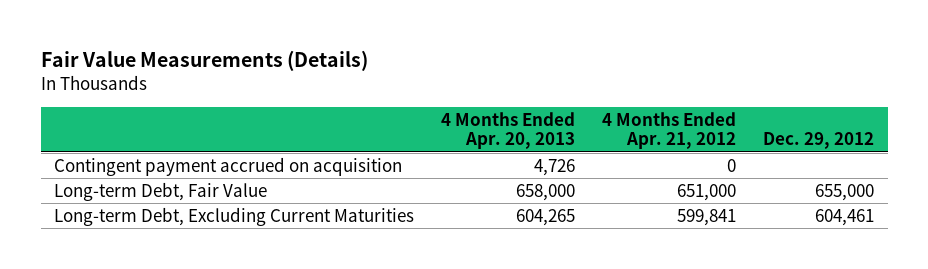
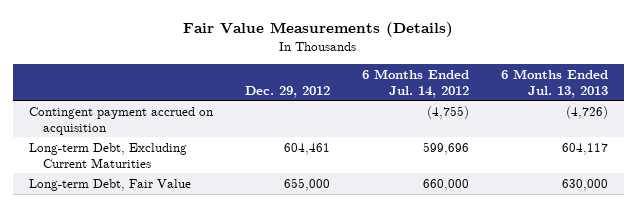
- | 4 Months Ended Apr. 20, 2013 | 4 Months Ended Apr. 21, 2012 | Dec. 29, 2012
+ | Dec. 29, 2012 | 6 Months Ended Jul. 14, 2012 | 6 Months Ended Jul. 13, 2013
moved down: Long-term Debt, Fair Value | 655,000 | 660,000 | 630,000

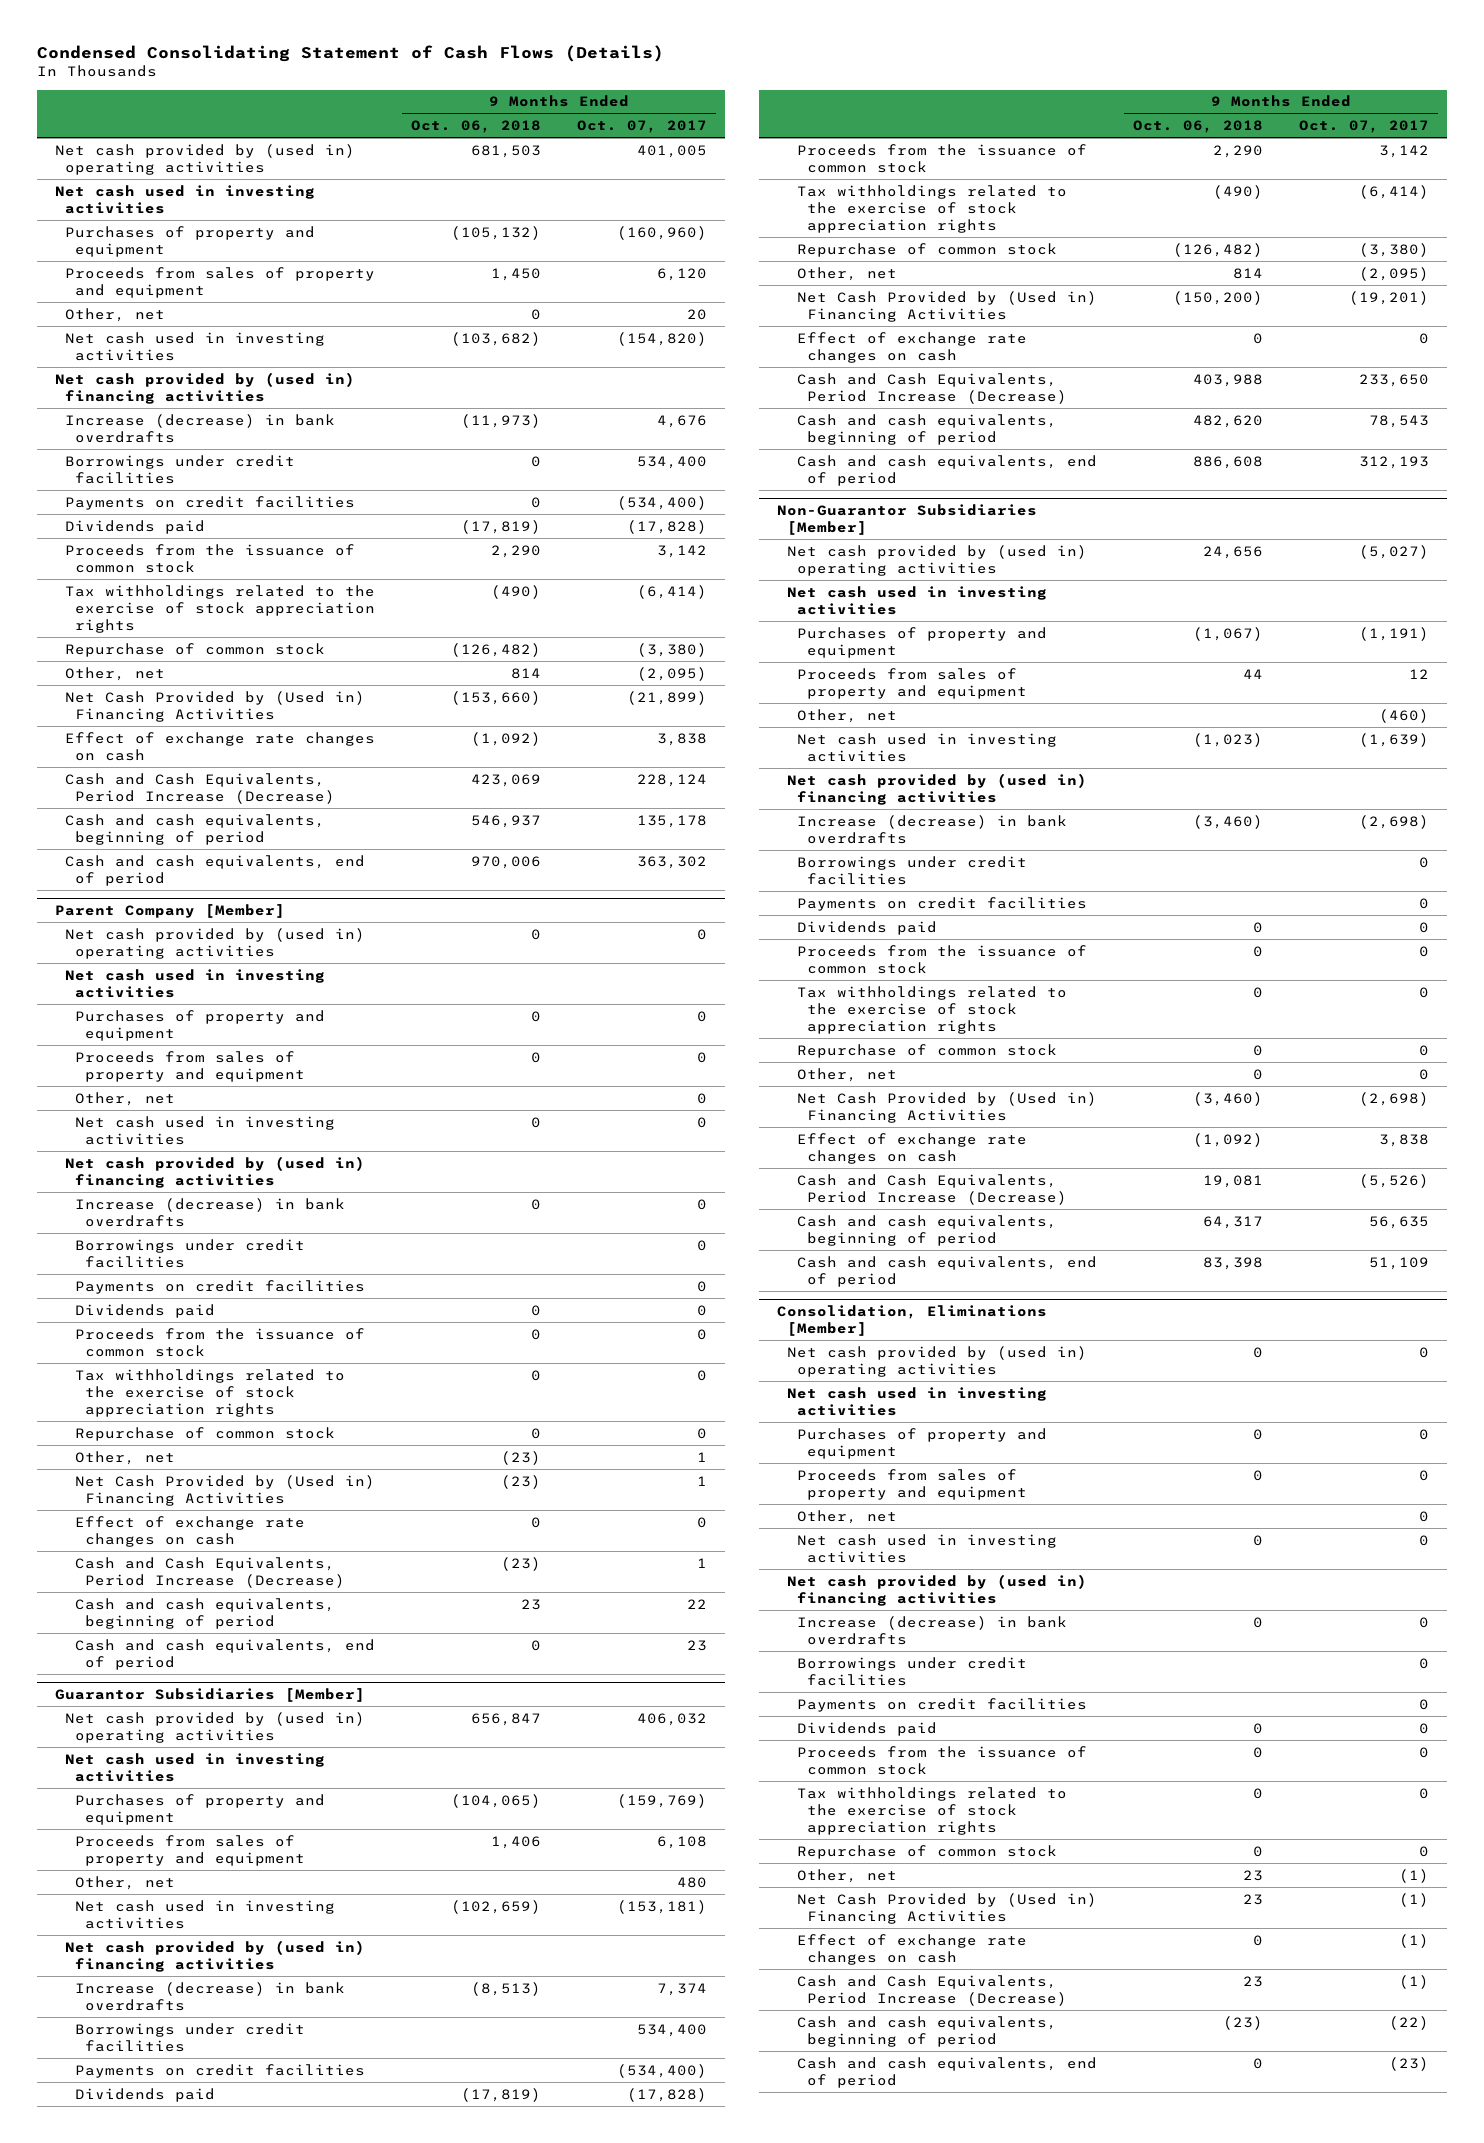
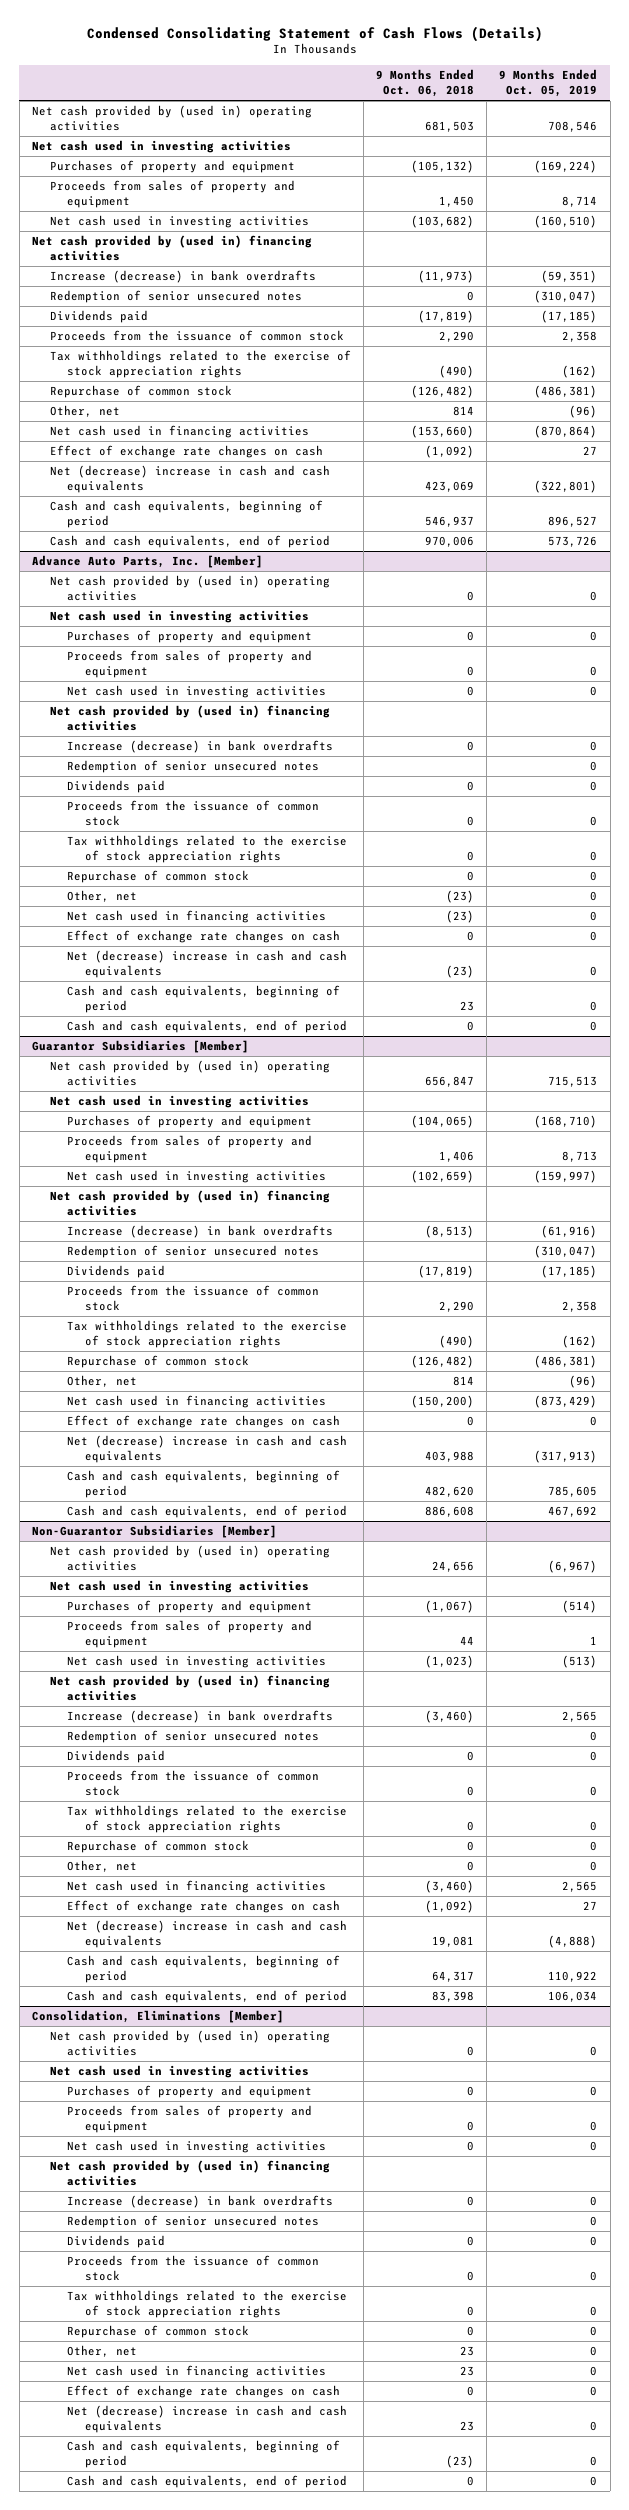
- | 9 Months Ended Oct. 06, 2018 | 9 Months Ended Oct. 07, 2017
+ | 9 Months Ended Oct. 06, 2018 | 9 Months Ended Oct. 05, 2019
- Other, net | 0 | 20
- Borrowings under credit facilities | 0 | 534,400
- Payments on credit facilities | 0 | (534,400)
+ Redemption of senior unsecured notes | 0 | (310,047)
- Net Cash Provided by (Used in) Financing Activities | (153,660) | (21,899)
+ Net cash used in financing activities | (153,660) | (870,864)
- Cash and Cash Equivalents, Period Increase (Decrease) | 423,069 | 228,124
+ Net (decrease) increase in cash and cash equivalents | 423,069 | (322,801)
- Parent Company [Member]
+ Advance Auto Parts, Inc. [Member]
- Other, net | | 0
- Borrowings under credit facilities | | 0
- Payments on credit facilities | | 0
+ Redemption of senior unsecured notes | | 0
- Net Cash Provided by (Used in) Financing Activities | (23) | 1
+ Net cash used in financing activities | (23) | 0
- Cash and Cash Equivalents, Period Increase (Decrease) | (23) | 1
+ Net (decrease) increase in cash and cash equivalents | (23) | 0
@ Guarantor Subsidiaries [Member]
- Other, net | | 480
- Borrowings under credit facilities | | 534,400
- Payments on credit facilities | | (534,400)
+ Redemption of senior unsecured notes | | (310,047)
- Net Cash Provided by (Used in) Financing Activities | (150,200) | (19,201)
+ Net cash used in financing activities | (150,200) | (873,429)
- Cash and Cash Equivalents, Period Increase (Decrease) | 403,988 | 233,650
+ Net (decrease) increase in cash and cash equivalents | 403,988 | (317,913)
@ Non-Guarantor Subsidiaries [Member]
- Other, net | | (460)
- Borrowings under credit facilities | | 0
- Payments on credit facilities | | 0
+ Redemption of senior unsecured notes | | 0
- Net Cash Provided by (Used in) Financing Activities | (3,460) | (2,698)
+ Net cash used in financing activities | (3,460) | 2,565
- Cash and Cash Equivalents, Period Increase (Decrease) | 19,081 | (5,526)
+ Net (decrease) increase in cash and cash equivalents | 19,081 | (4,888)
@ Consolidation, Eliminations [Member]
- Other, net | | 0
- Borrowings under credit facilities | | 0
- Payments on credit facilities | | 0
+ Redemption of senior unsecured notes | | 0
- Net Cash Provided by (Used in) Financing Activities | 23 | (1)
+ Net cash used in financing activities | 23 | 0
- Cash and Cash Equivalents, Period Increase (Decrease) | 23 | (1)
+ Net (decrease) increase in cash and cash equivalents | 23 | 0

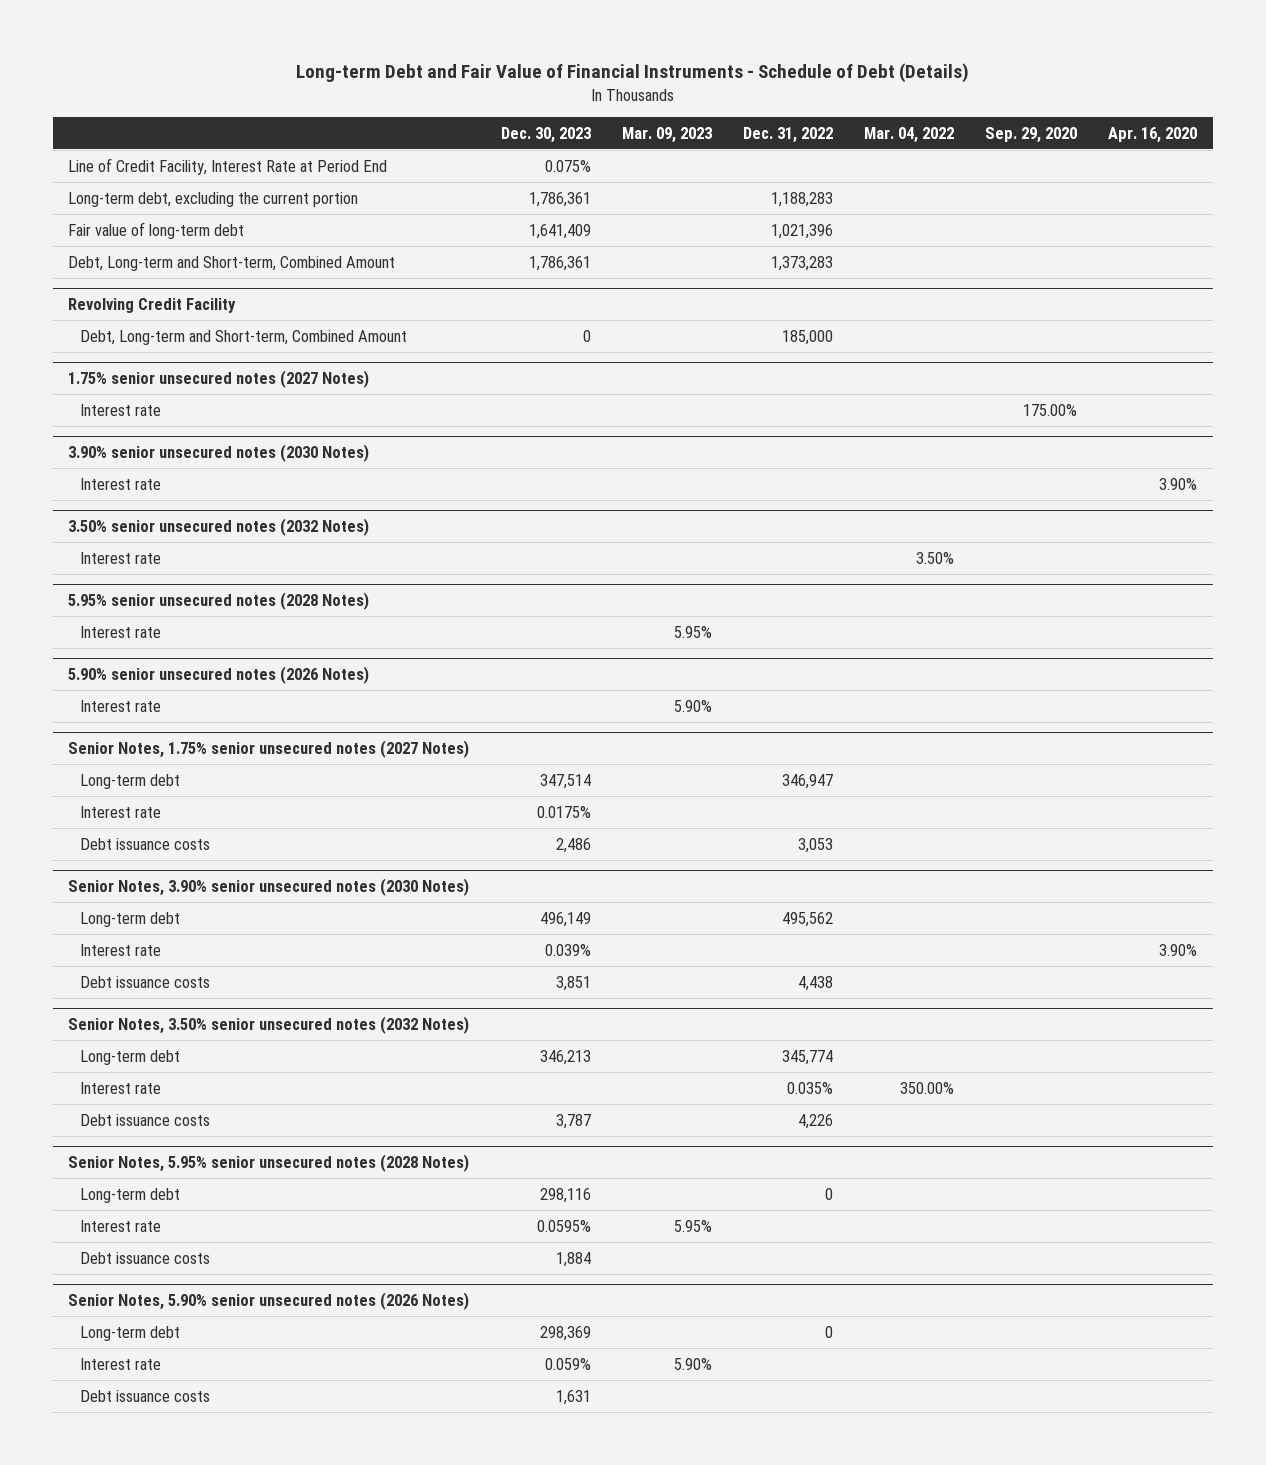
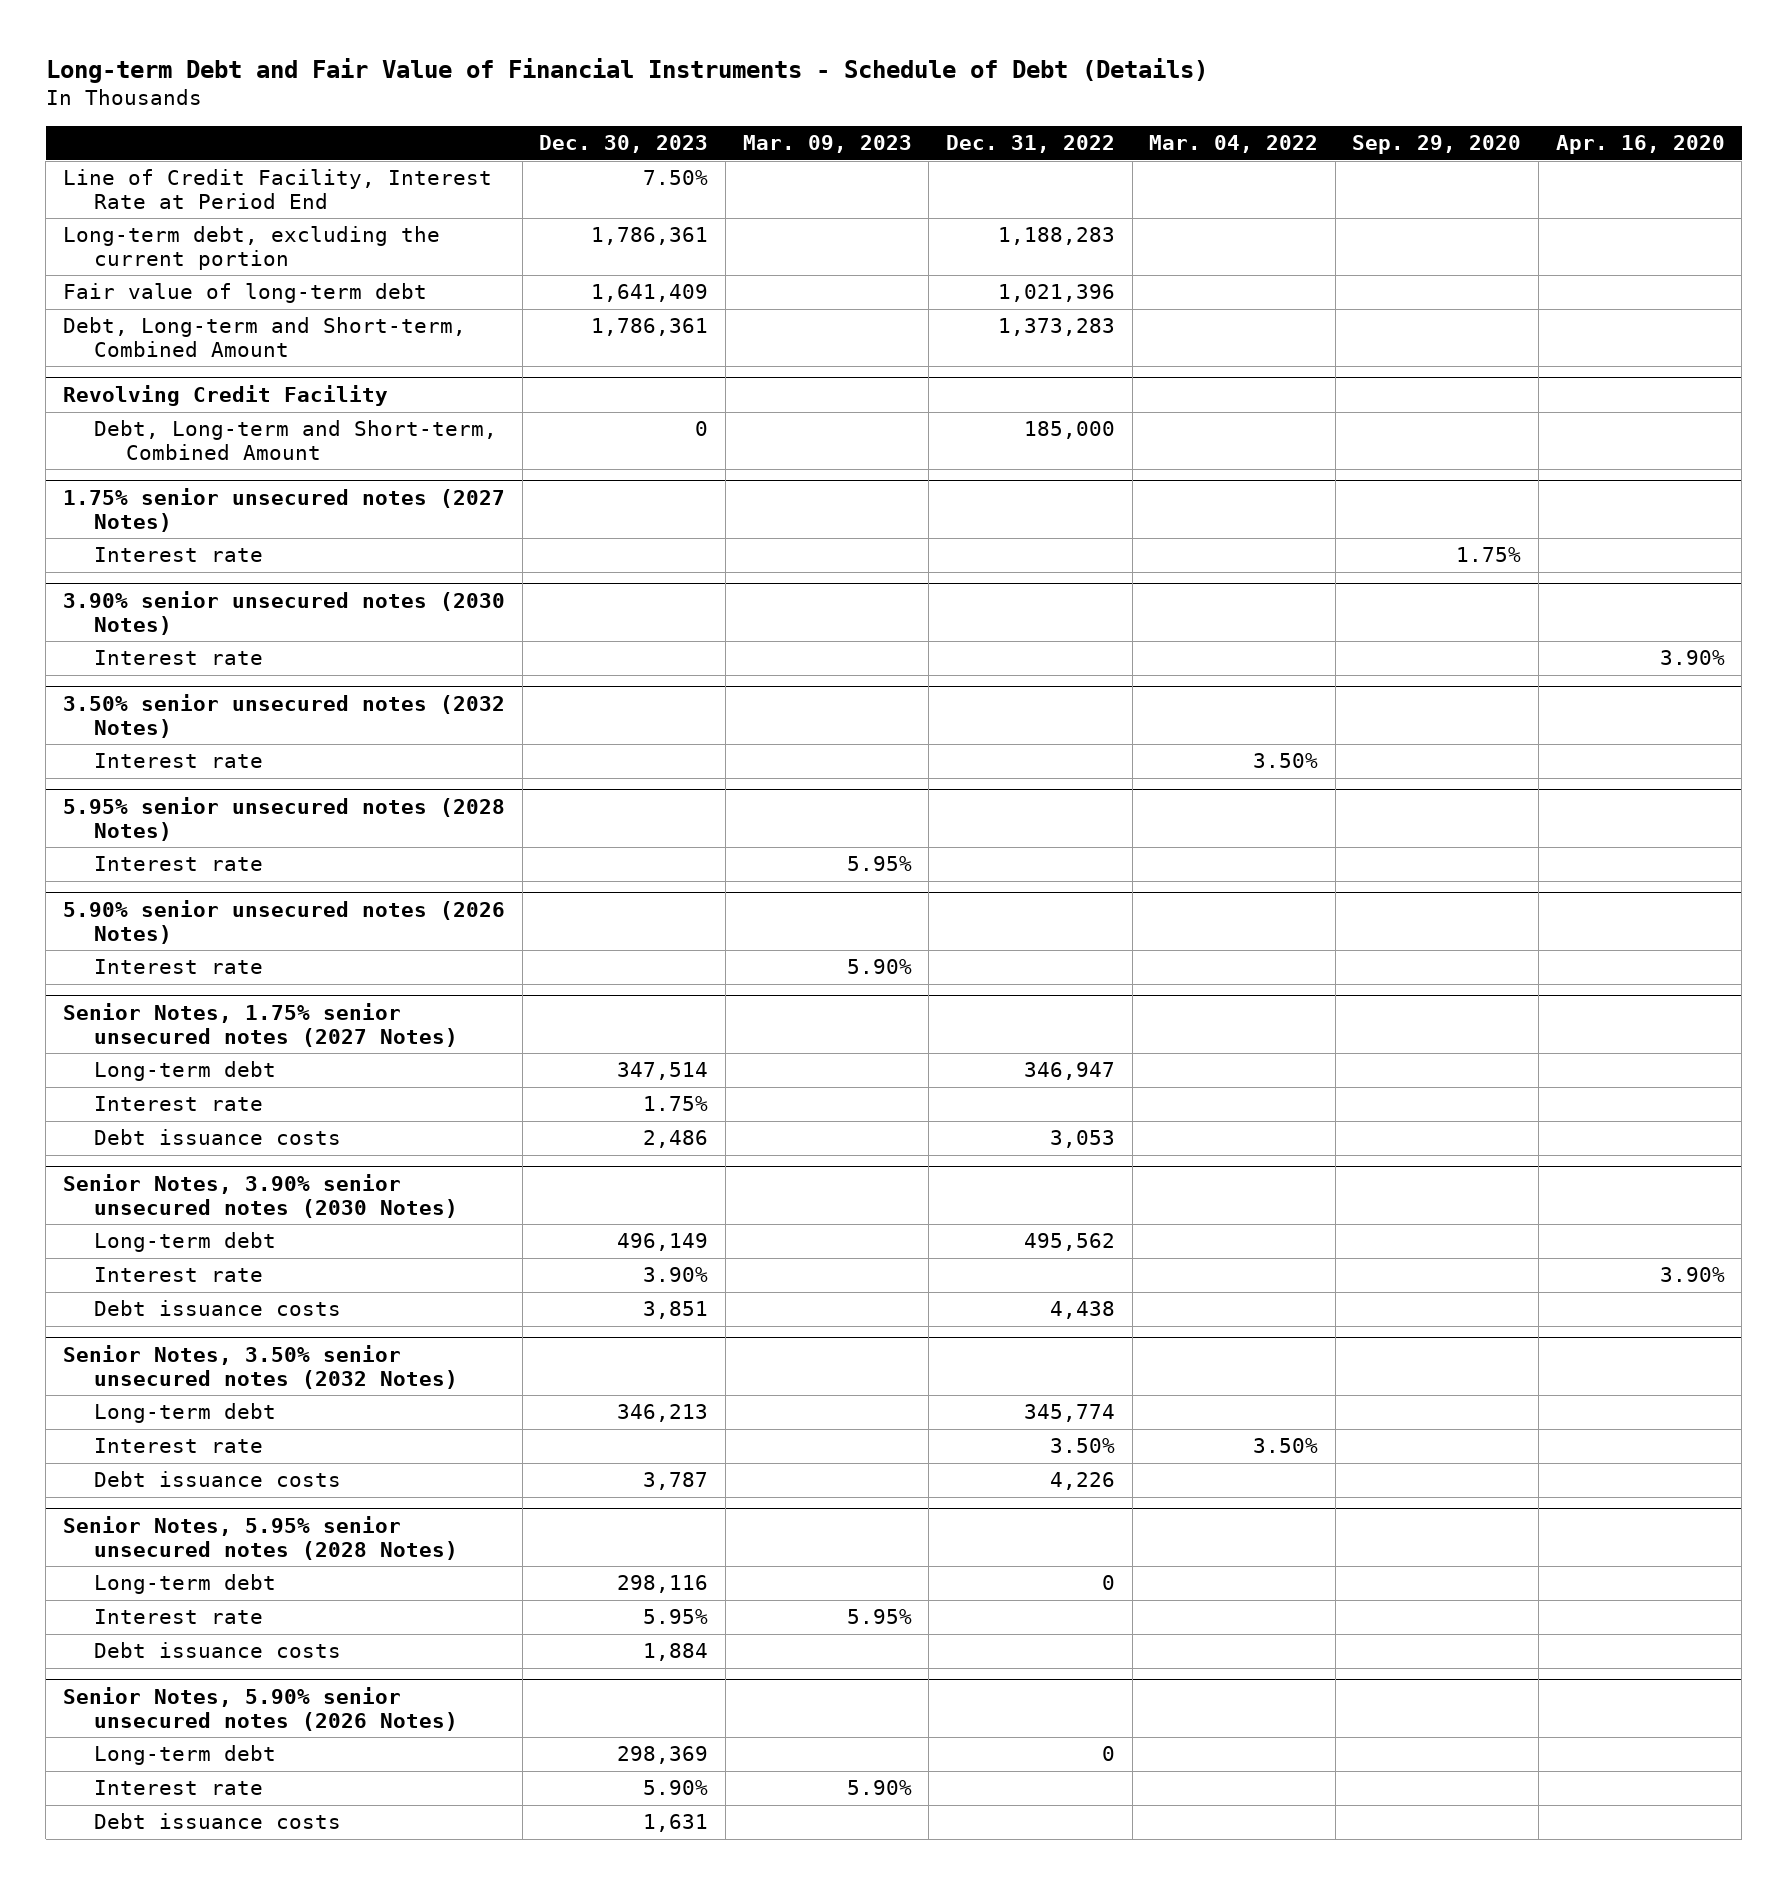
- Line of Credit Facility, Interest Rate at Period End | 0.075% | | | | |
+ Line of Credit Facility, Interest Rate at Period End | 7.50% | | | | |
@ 1.75% senior unsecured notes (2027 Notes)
- Interest rate | | | | | 175.00% |
+ Interest rate | | | | | 1.75% |
@ Senior Notes, 1.75% senior unsecured notes (2027 Notes)
- Interest rate | 0.0175% | | | | |
+ Interest rate | 1.75% | | | | |
@ Senior Notes, 3.90% senior unsecured notes (2030 Notes)
- Interest rate | 0.039% | | | | | 3.90%
+ Interest rate | 3.90% | | | | | 3.90%
@ Senior Notes, 3.50% senior unsecured notes (2032 Notes)
- Interest rate | | | 0.035% | 350.00% | |
+ Interest rate | | | 3.50% | 3.50% | |
@ Senior Notes, 5.95% senior unsecured notes (2028 Notes)
- Interest rate | 0.0595% | 5.95% | | | |
+ Interest rate | 5.95% | 5.95% | | | |
@ Senior Notes, 5.90% senior unsecured notes (2026 Notes)
- Interest rate | 0.059% | 5.90% | | | |
+ Interest rate | 5.90% | 5.90% | | | |

